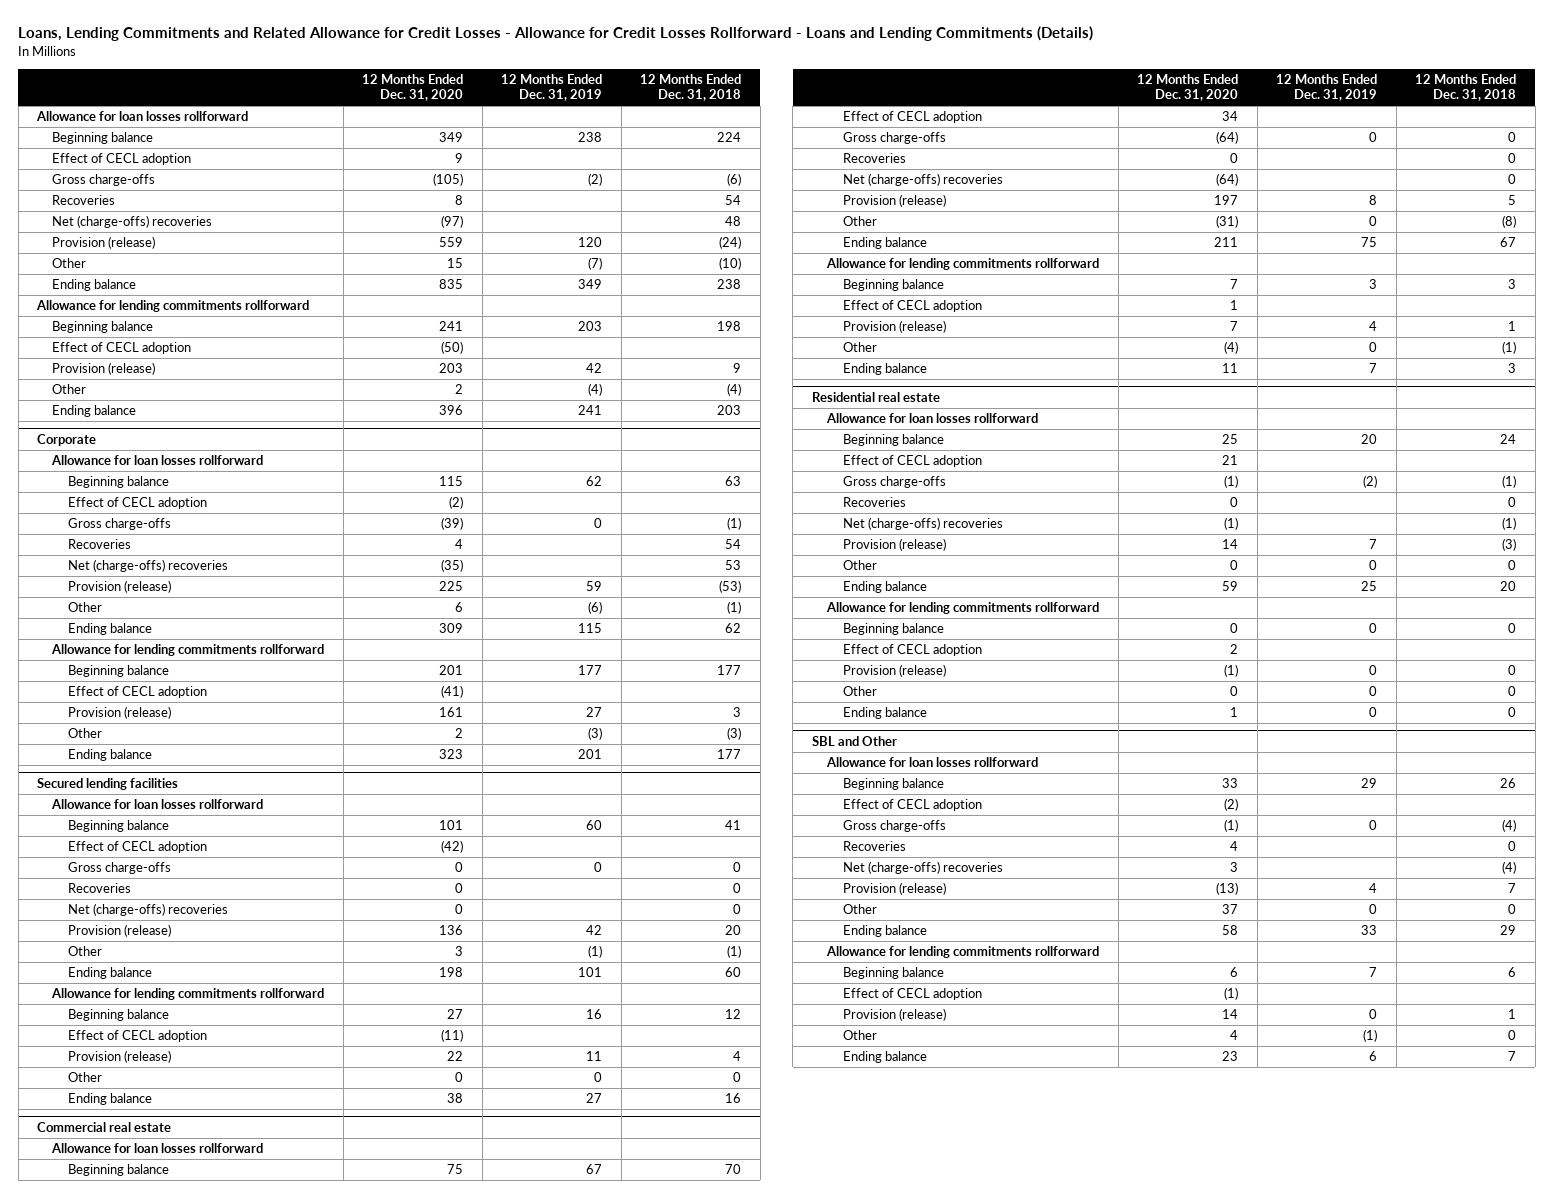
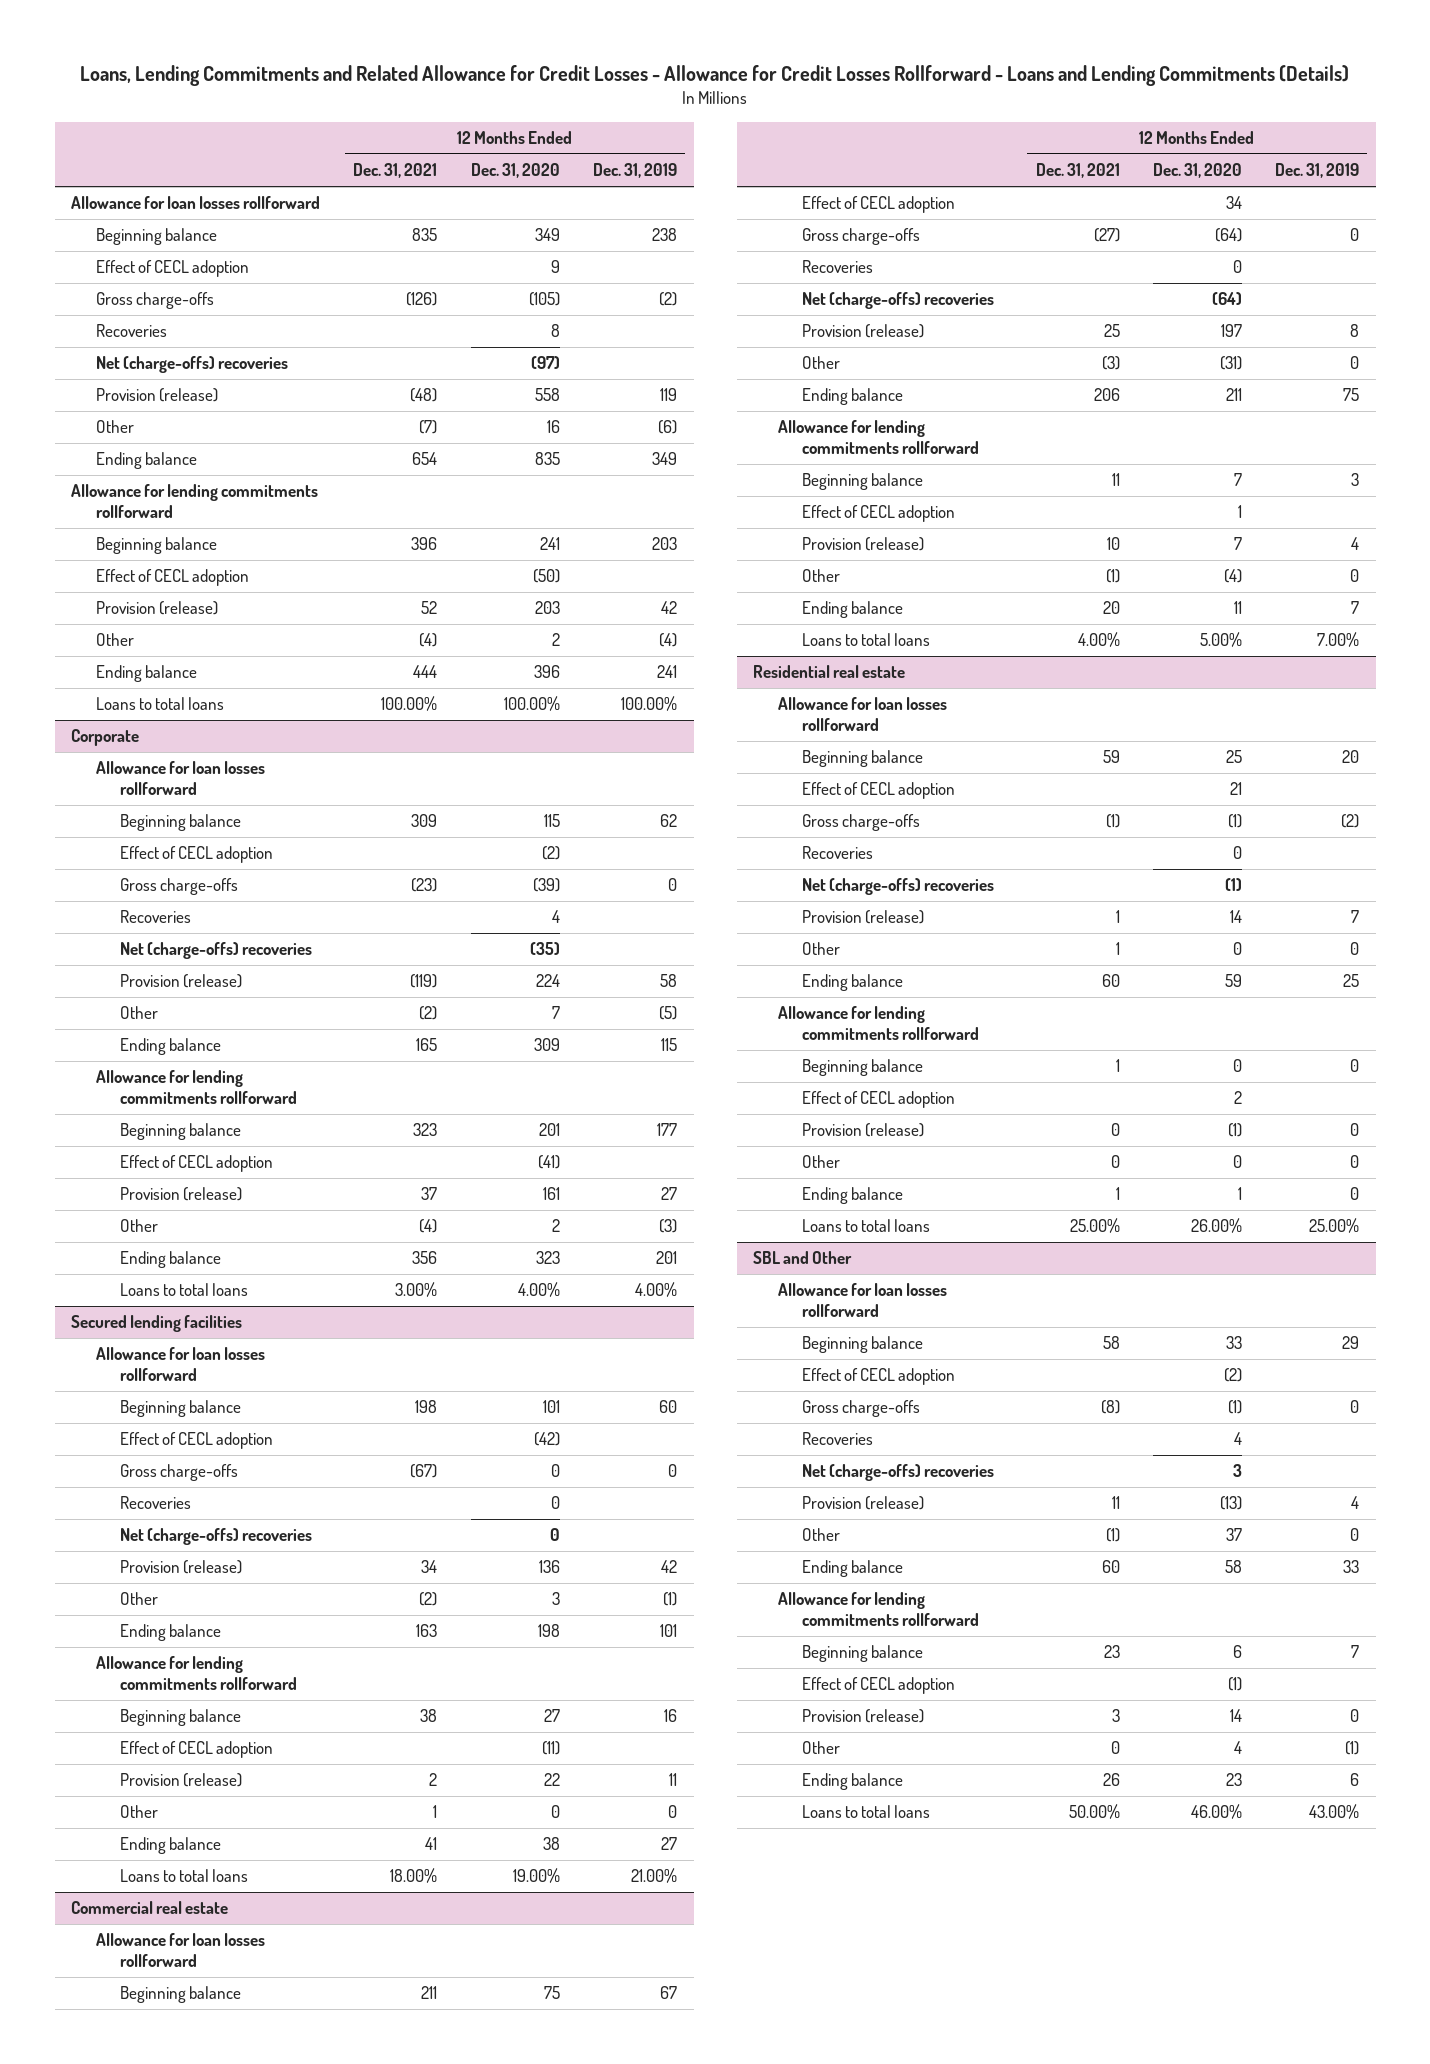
- | 12 Months Ended Dec. 31, 2020 | 12 Months Ended Dec. 31, 2019 | 12 Months Ended Dec. 31, 2018
+ | 12 Months Ended Dec. 31, 2021 | 12 Months Ended Dec. 31, 2020 | 12 Months Ended Dec. 31, 2019
- Provision (release) | 559 | 120 | (24)
- Other | 15 | (7) | (10)
+ Provision (release) | (48) | 558 | 119
+ Other | (7) | 16 | (6)
+ Loans to total loans | 100.00% | 100.00% | 100.00%
@ Corporate
- Provision (release) | 225 | 59 | (53)
- Other | 6 | (6) | (1)
+ Provision (release) | (119) | 224 | 58
+ Other | (2) | 7 | (5)
+ Loans to total loans | 3.00% | 4.00% | 4.00%
@ Secured lending facilities
+ Loans to total loans | 18.00% | 19.00% | 21.00%
@ Commercial real estate
+ Loans to total loans | 4.00% | 5.00% | 7.00%
@ Residential real estate
+ Loans to total loans | 25.00% | 26.00% | 25.00%
@ SBL and Other
+ Loans to total loans | 50.00% | 46.00% | 43.00%

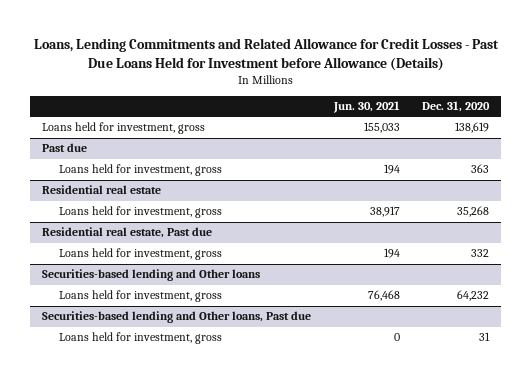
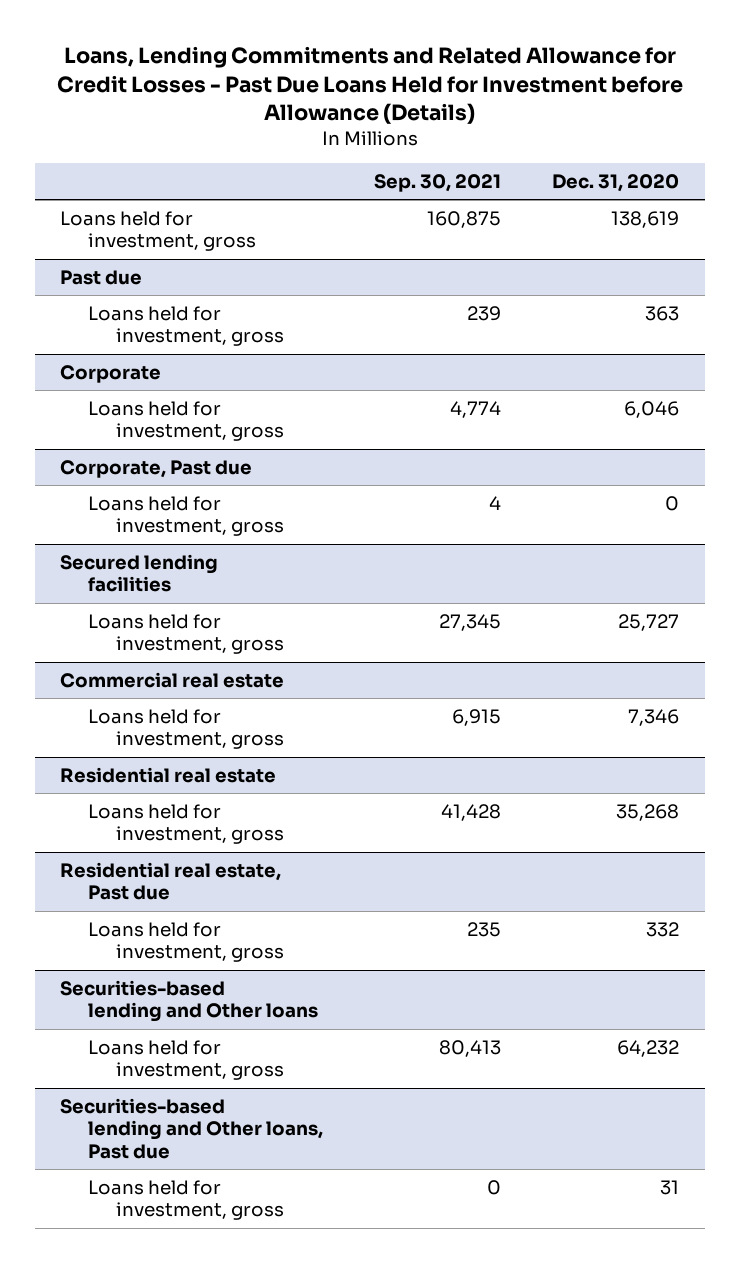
- | Jun. 30, 2021 | Dec. 31, 2020
+ | Sep. 30, 2021 | Dec. 31, 2020
+ Corporate
+ Loans held for investment, gross | 4,774 | 6,046
+ Corporate, Past due
+ Loans held for investment, gross | 4 | 0
+ Secured lending facilities
+ Loans held for investment, gross | 27,345 | 25,727
+ Commercial real estate
+ Loans held for investment, gross | 6,915 | 7,346

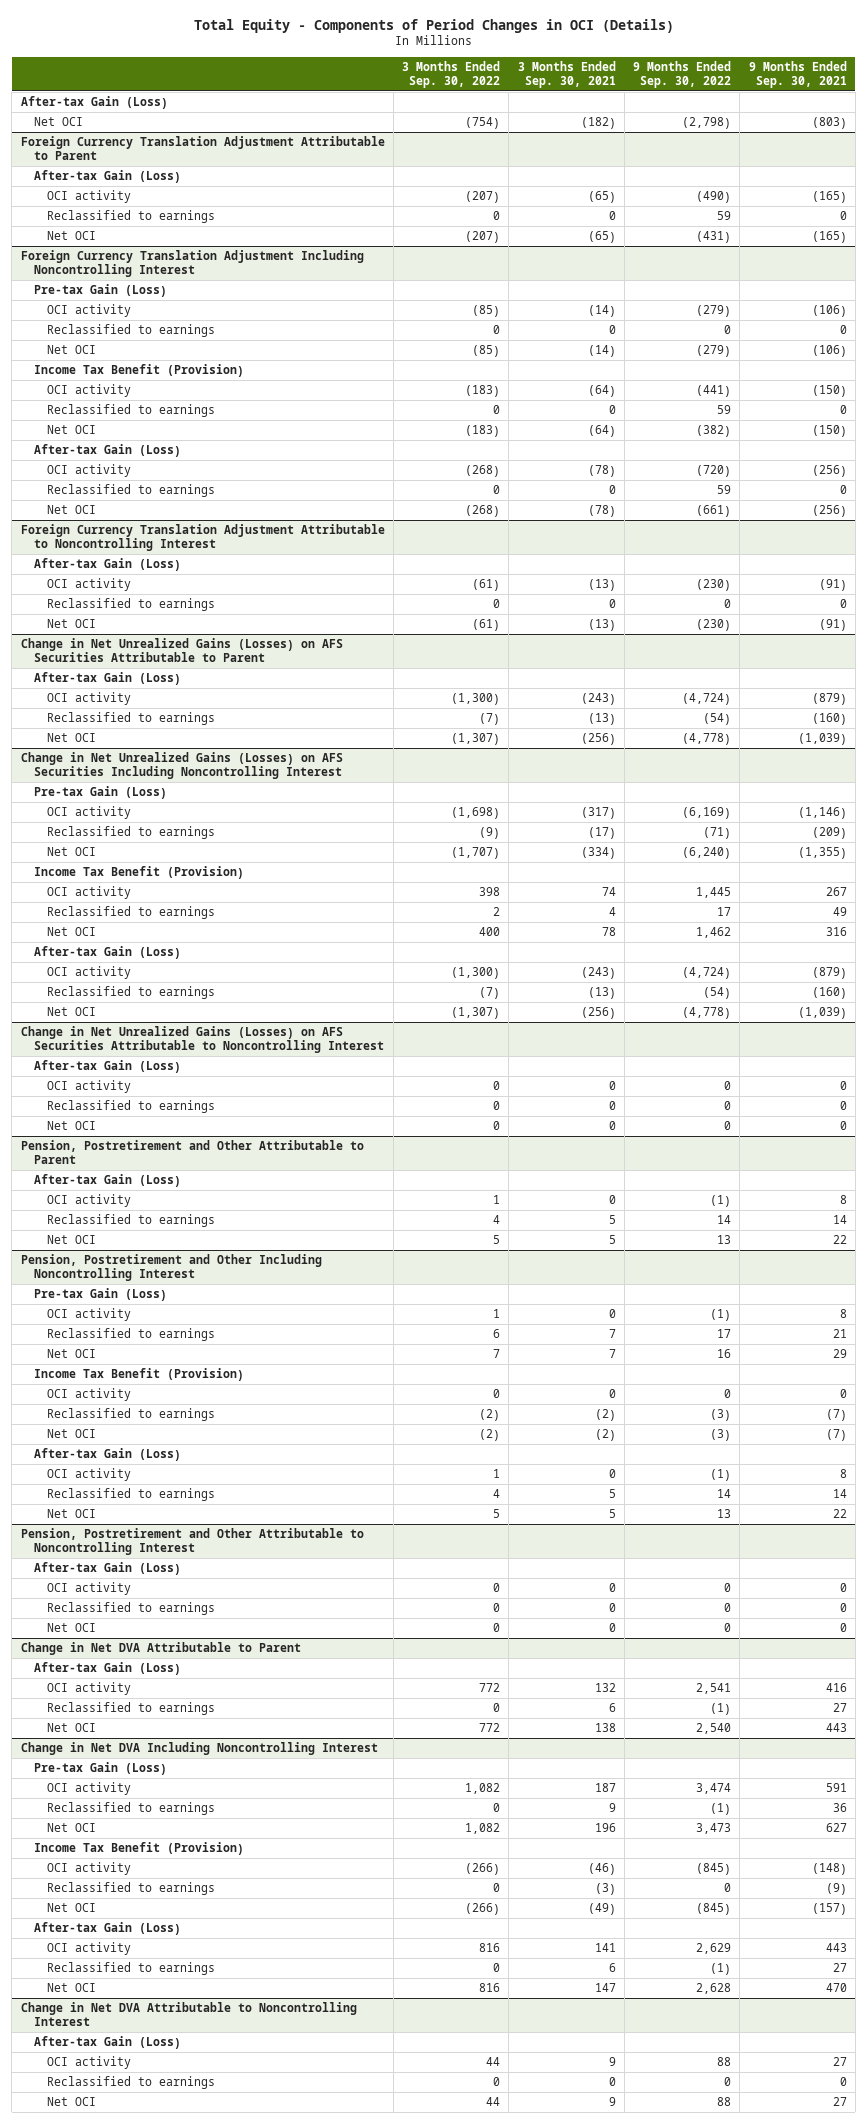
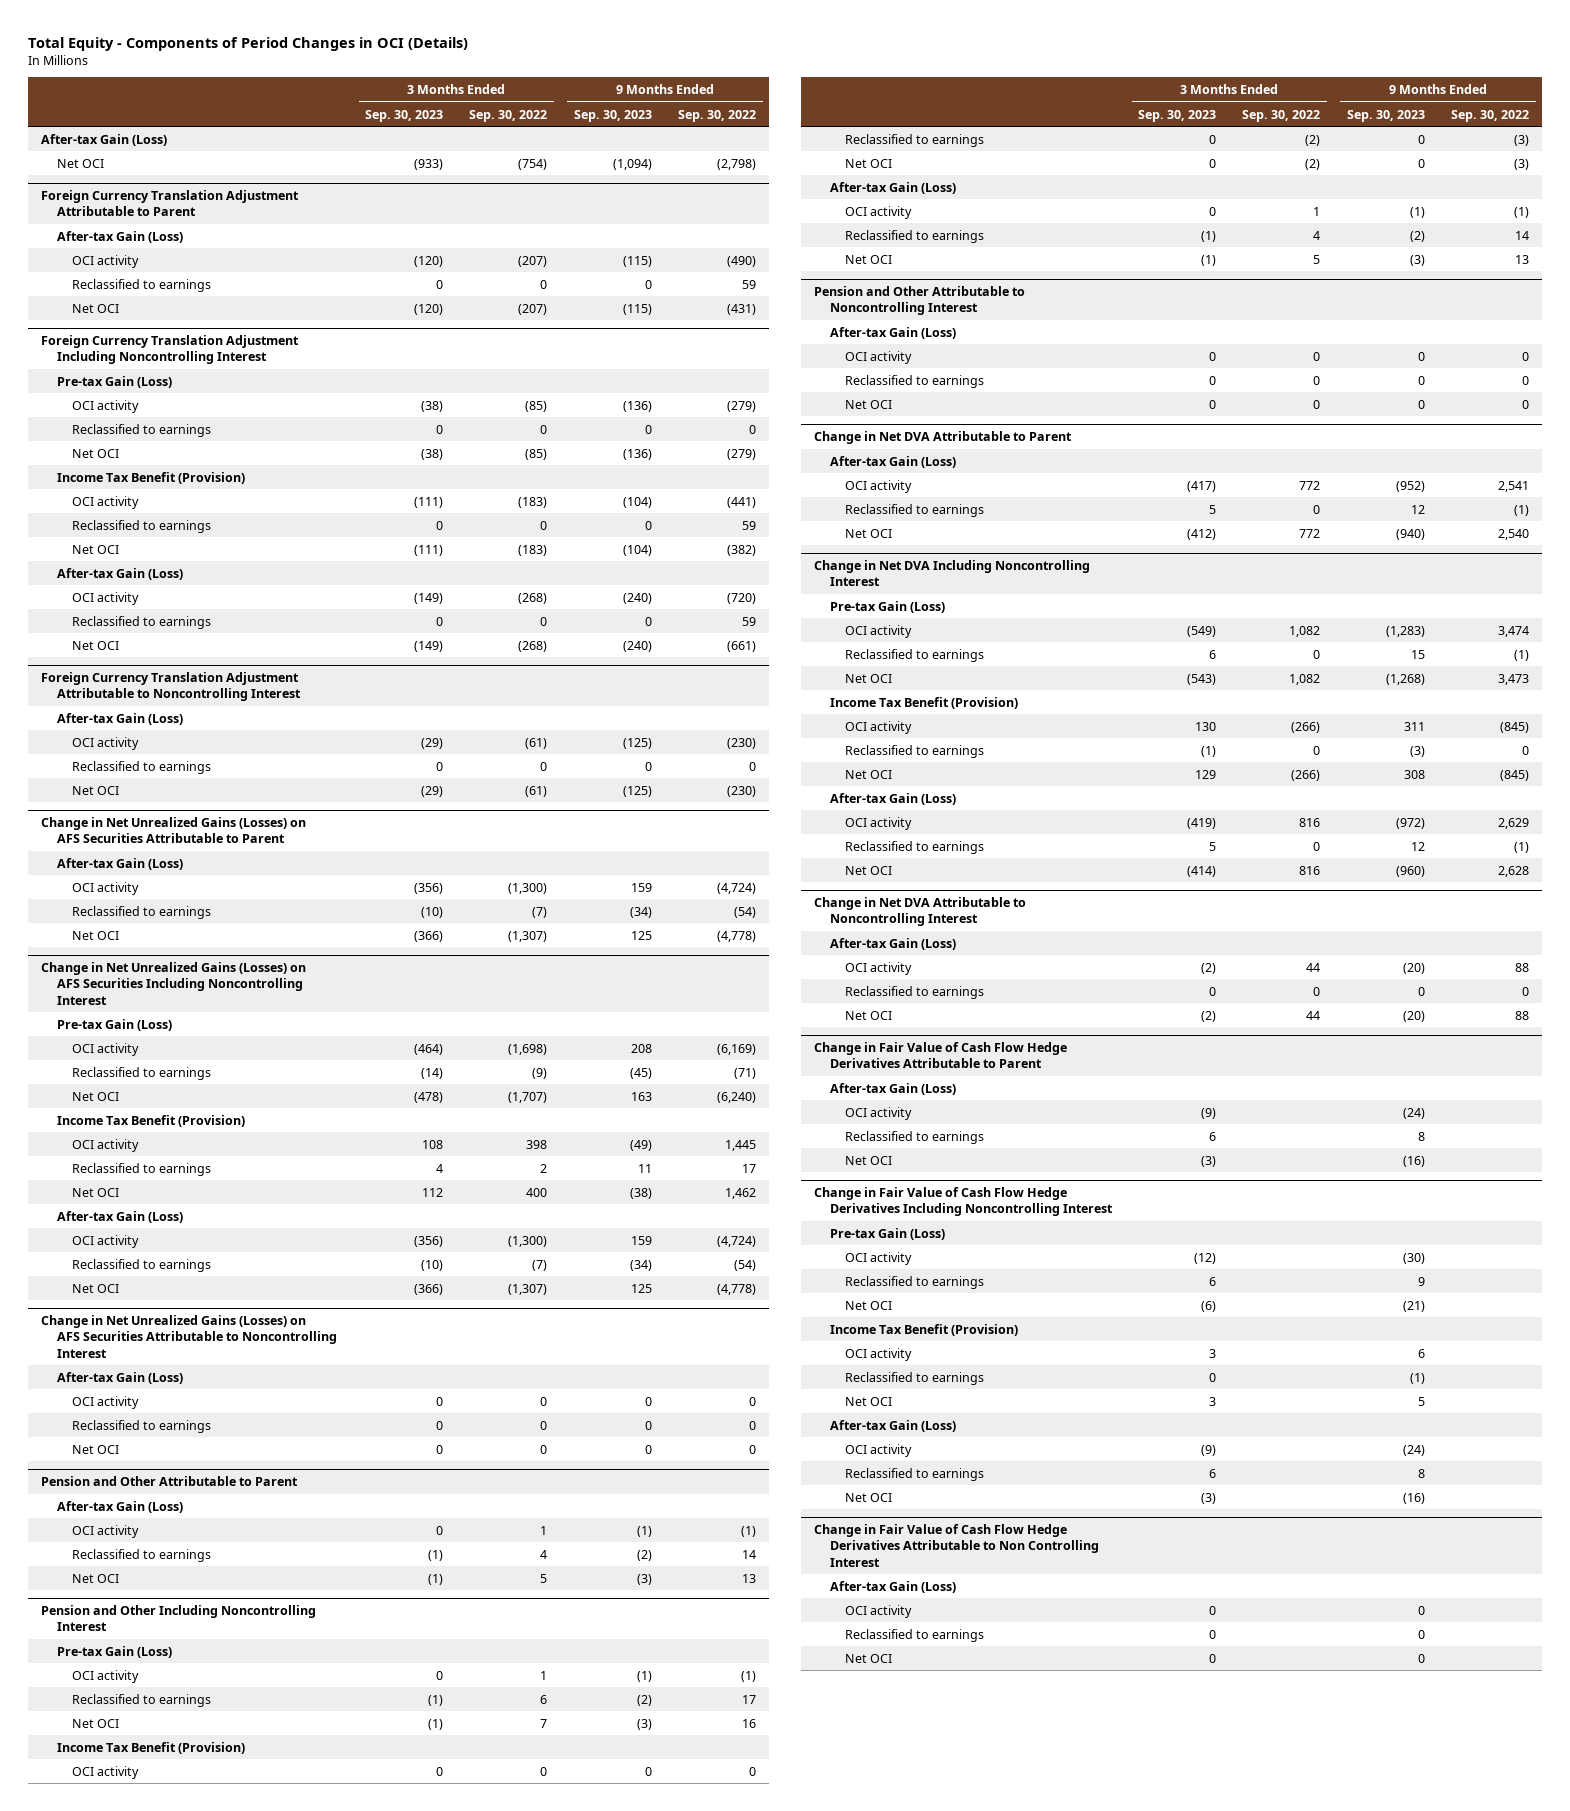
- | 3 Months Ended Sep. 30, 2022 | 3 Months Ended Sep. 30, 2021 | 9 Months Ended Sep. 30, 2022 | 9 Months Ended Sep. 30, 2021
+ | 3 Months Ended Sep. 30, 2023 | 3 Months Ended Sep. 30, 2022 | 9 Months Ended Sep. 30, 2023 | 9 Months Ended Sep. 30, 2022
- Pension, Postretirement and Other Attributable to Parent
+ Pension and Other Attributable to Parent
- Pension, Postretirement and Other Including Noncontrolling Interest
+ Pension and Other Including Noncontrolling Interest
- Pension, Postretirement and Other Attributable to Noncontrolling Interest
+ Pension and Other Attributable to Noncontrolling Interest
+ Change in Fair Value of Cash Flow Hedge Derivatives Attributable to Parent
+ After-tax Gain (Loss)
+ OCI activity | (9) | | (24) |
+ Reclassified to earnings | 6 | | 8 |
+ Net OCI | (3) | | (16) |
+ Change in Fair Value of Cash Flow Hedge Derivatives Including Noncontrolling Interest
+ Pre-tax Gain (Loss)
+ OCI activity | (12) | | (30) |
+ Reclassified to earnings | 6 | | 9 |
+ Net OCI | (6) | | (21) |
+ Income Tax Benefit (Provision)
+ OCI activity | 3 | | 6 |
+ Reclassified to earnings | 0 | | (1) |
+ Net OCI | 3 | | 5 |
+ After-tax Gain (Loss)
+ OCI activity | (9) | | (24) |
+ Reclassified to earnings | 6 | | 8 |
+ Net OCI | (3) | | (16) |
+ Change in Fair Value of Cash Flow Hedge Derivatives Attributable to Non Controlling Interest
+ After-tax Gain (Loss)
+ OCI activity | 0 | | 0 |
+ Reclassified to earnings | 0 | | 0 |
+ Net OCI | 0 | | 0 |

